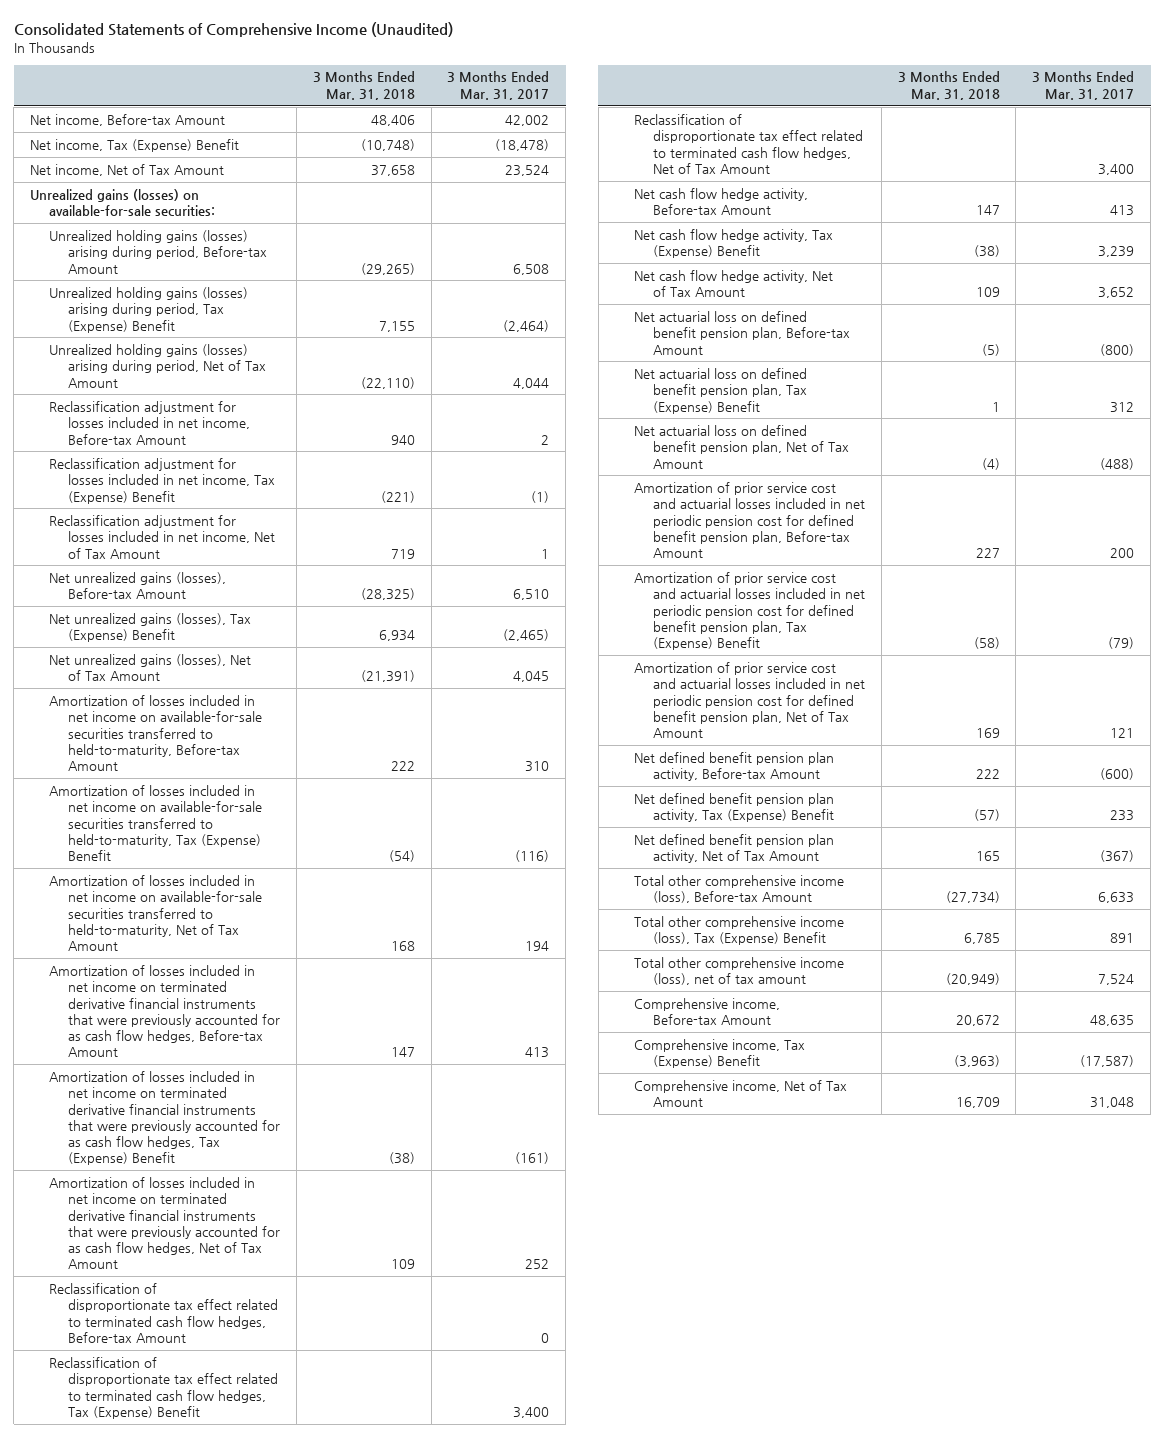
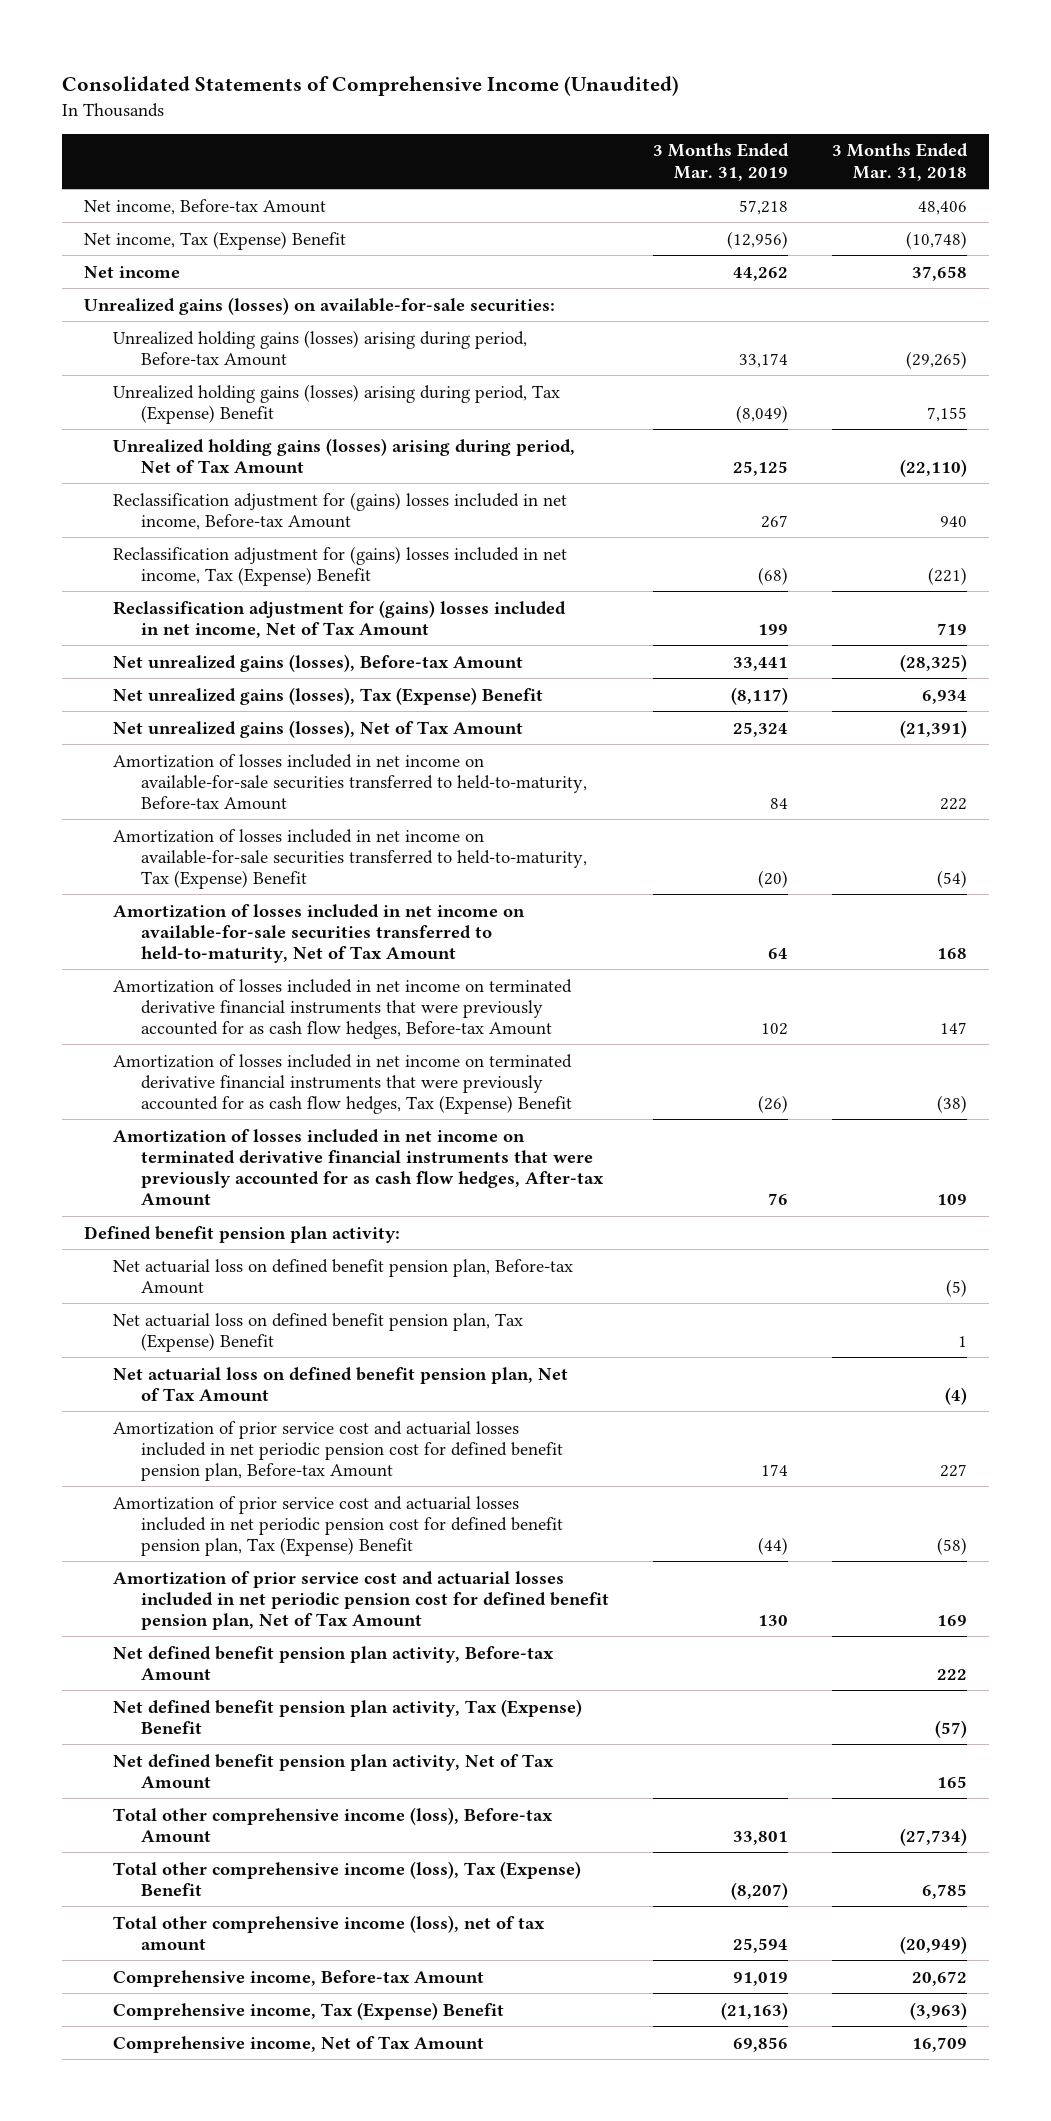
- | 3 Months Ended Mar. 31, 2018 | 3 Months Ended Mar. 31, 2017
+ | 3 Months Ended Mar. 31, 2019 | 3 Months Ended Mar. 31, 2018
- Net income, Net of Tax Amount | 37,658 | 23,524
+ Net income | 44,262 | 37,658
- Reclassification adjustment for losses included in net income, Before-tax Amount | 940 | 2
- Reclassification adjustment for losses included in net income, Tax (Expense) Benefit | (221) | (1)
- Reclassification adjustment for losses included in net income, Net of Tax Amount | 719 | 1
+ Reclassification adjustment for (gains) losses included in net income, Before-tax Amount | 267 | 940
+ Reclassification adjustment for (gains) losses included in net income, Tax (Expense) Benefit | (68) | (221)
+ Reclassification adjustment for (gains) losses included in net income, Net of Tax Amount | 199 | 719
- Amortization of losses included in net income on terminated derivative financial instruments that were previously accounted for as cash flow hedges, Net of Tax Amount | 109 | 252
- Reclassification of disproportionate tax effect related to terminated cash flow hedges, Before-tax Amount | | 0
- Reclassification of disproportionate tax effect related to terminated cash flow hedges, Tax (Expense) Benefit | | 3,400
- Reclassification of disproportionate tax effect related to terminated cash flow hedges, Net of Tax Amount | | 3,400
- Net cash flow hedge activity, Before-tax Amount | 147 | 413
- Net cash flow hedge activity, Tax (Expense) Benefit | (38) | 3,239
- Net cash flow hedge activity, Net of Tax Amount | 109 | 3,652
+ Amortization of losses included in net income on terminated derivative financial instruments that were previously accounted for as cash flow hedges, After-tax Amount | 76 | 109
+ Defined benefit pension plan activity:

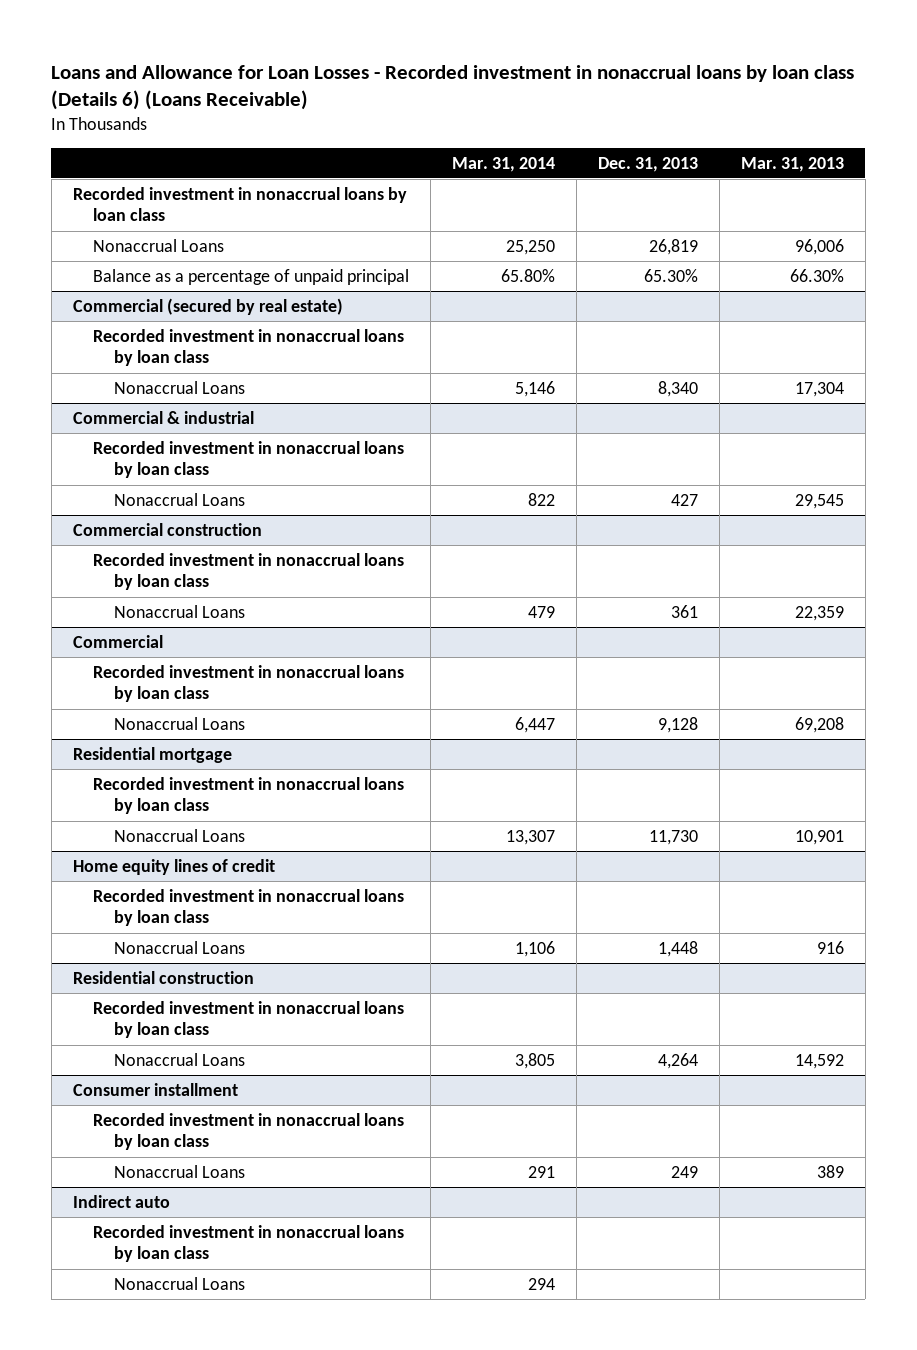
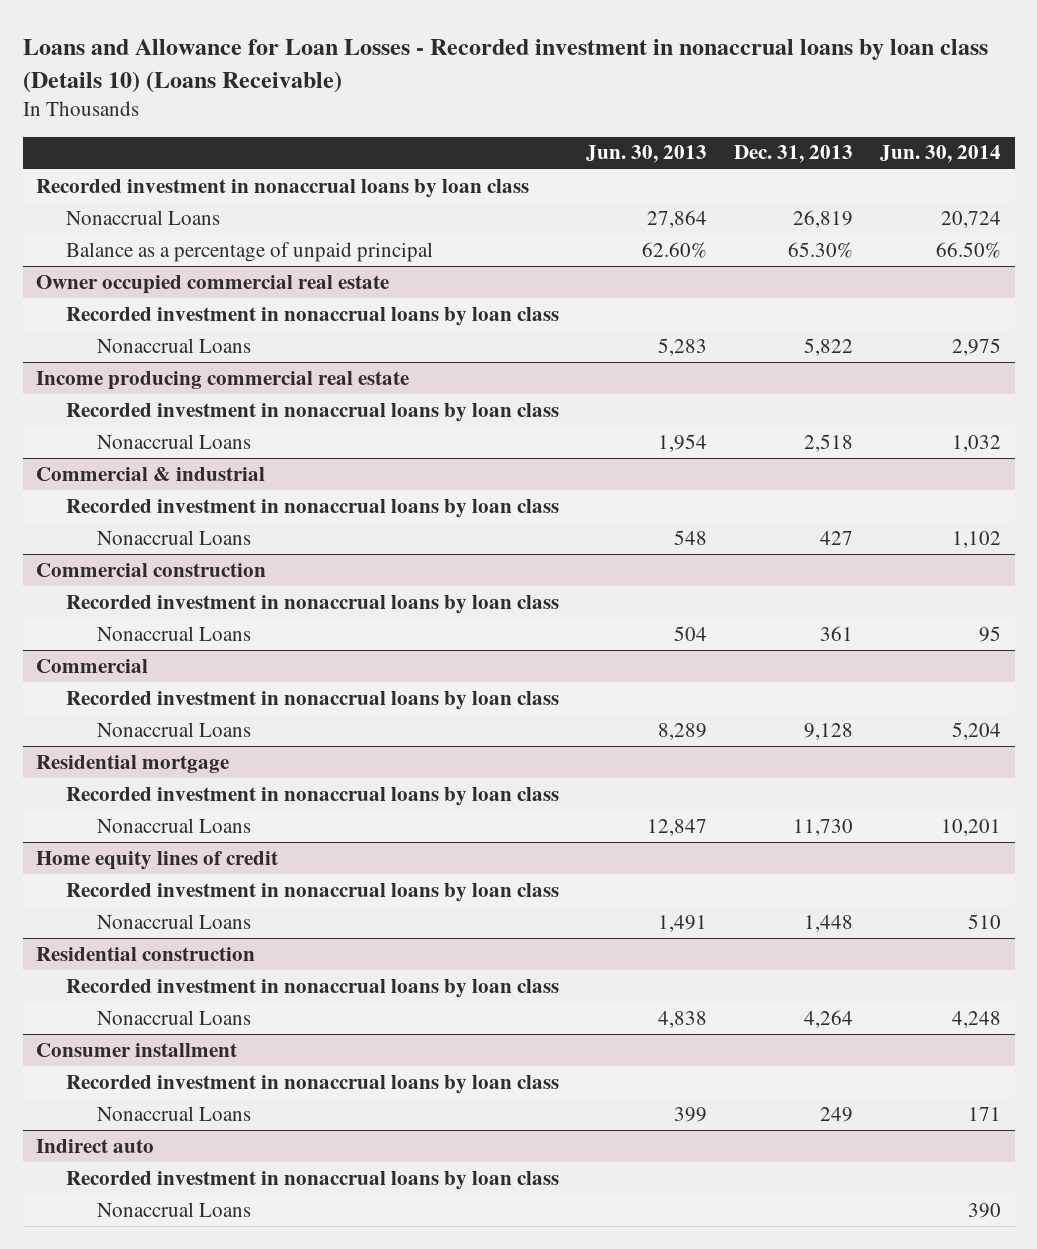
- Loans and Allowance for Loan Losses - Recorded investment in nonaccrual loans by loan class (Details 6) (Loans Receivable)
+ Loans and Allowance for Loan Losses - Recorded investment in nonaccrual loans by loan class (Details 10) (Loans Receivable)
- | Mar. 31, 2014 | Dec. 31, 2013 | Mar. 31, 2013
+ | Jun. 30, 2013 | Dec. 31, 2013 | Jun. 30, 2014
- Commercial (secured by real estate)
+ Owner occupied commercial real estate
- Nonaccrual Loans | 5,146 | 8,340 | 17,304
+ Nonaccrual Loans | 5,283 | 5,822 | 2,975
+ Income producing commercial real estate
+ Recorded investment in nonaccrual loans by loan class
+ Nonaccrual Loans | 1,954 | 2,518 | 1,032

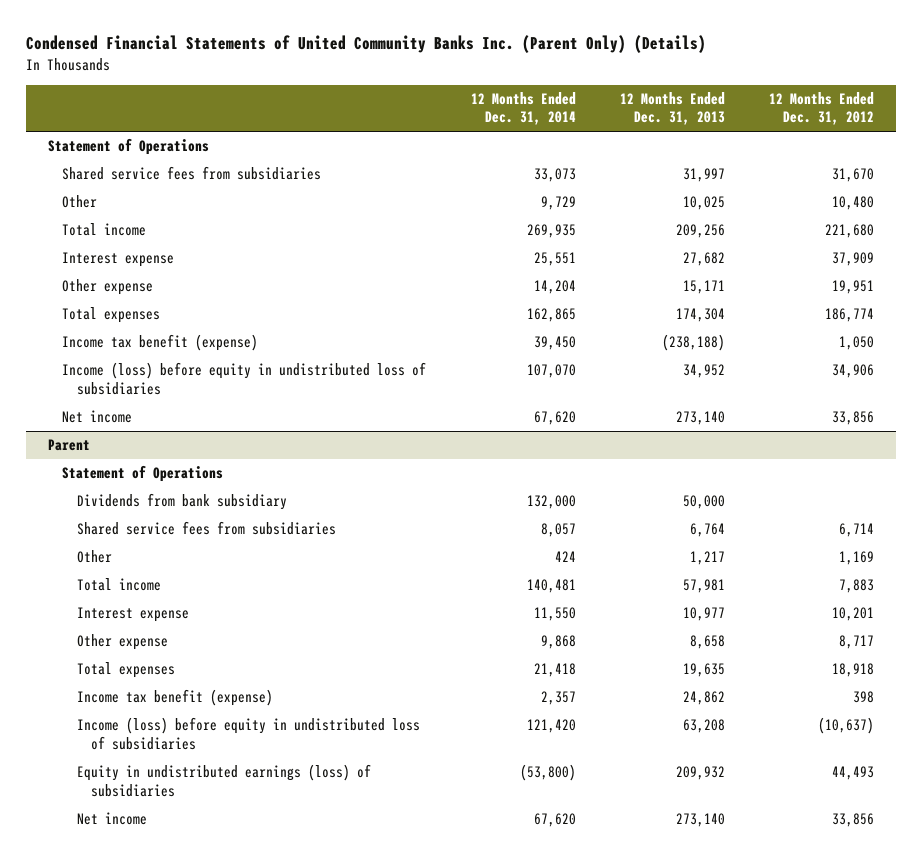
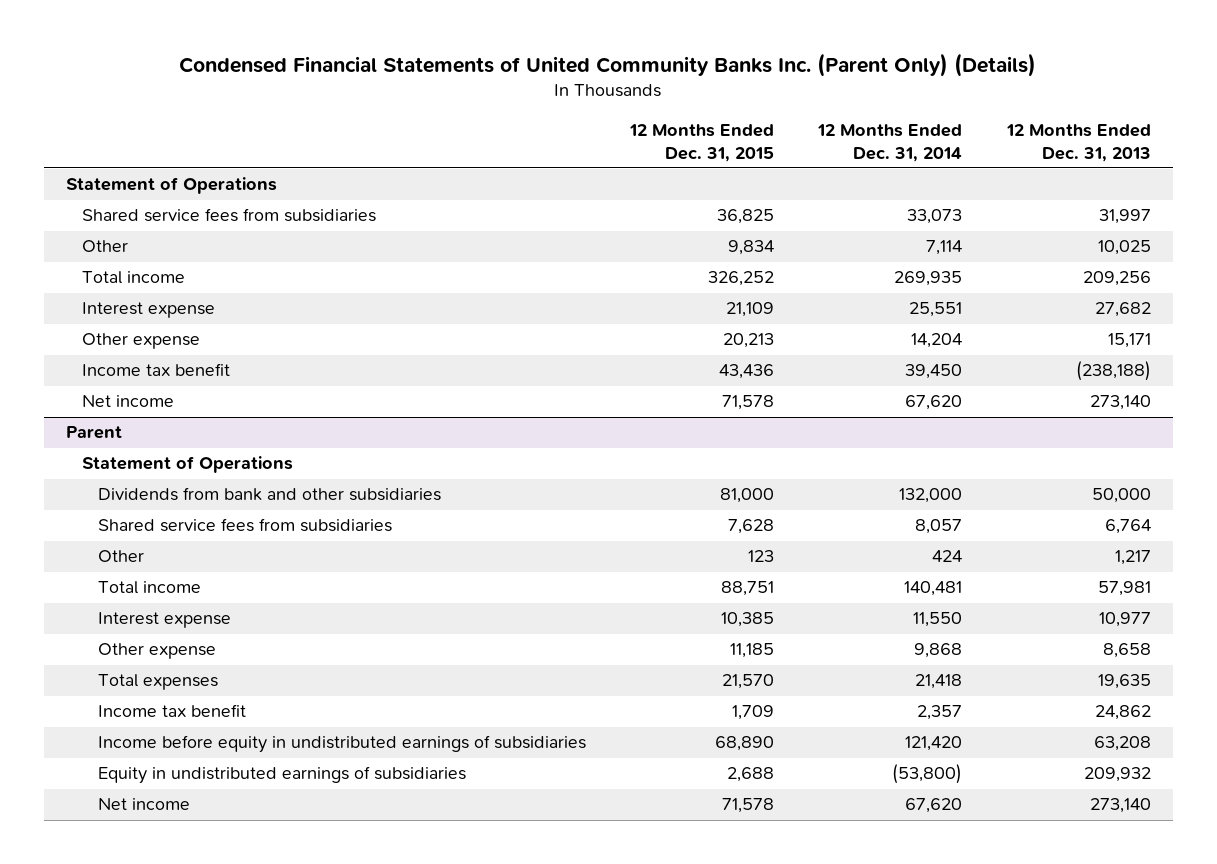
- | 12 Months Ended Dec. 31, 2014 | 12 Months Ended Dec. 31, 2013 | 12 Months Ended Dec. 31, 2012
+ | 12 Months Ended Dec. 31, 2015 | 12 Months Ended Dec. 31, 2014 | 12 Months Ended Dec. 31, 2013
- Other | 9,729 | 10,025 | 10,480
+ Other | 9,834 | 7,114 | 10,025
- Total expenses | 162,865 | 174,304 | 186,774
- Income tax benefit (expense) | 39,450 | (238,188) | 1,050
- Income (loss) before equity in undistributed loss of subsidiaries | 107,070 | 34,952 | 34,906
+ Income tax benefit | 43,436 | 39,450 | (238,188)
@ Parent
- Dividends from bank subsidiary | 132,000 | 50,000 |
+ Dividends from bank and other subsidiaries | 81,000 | 132,000 | 50,000
- Income tax benefit (expense) | 2,357 | 24,862 | 398
- Income (loss) before equity in undistributed loss of subsidiaries | 121,420 | 63,208 | (10,637)
- Equity in undistributed earnings (loss) of subsidiaries | (53,800) | 209,932 | 44,493
+ Income tax benefit | 1,709 | 2,357 | 24,862
+ Income before equity in undistributed earnings of subsidiaries | 68,890 | 121,420 | 63,208
+ Equity in undistributed earnings of subsidiaries | 2,688 | (53,800) | 209,932

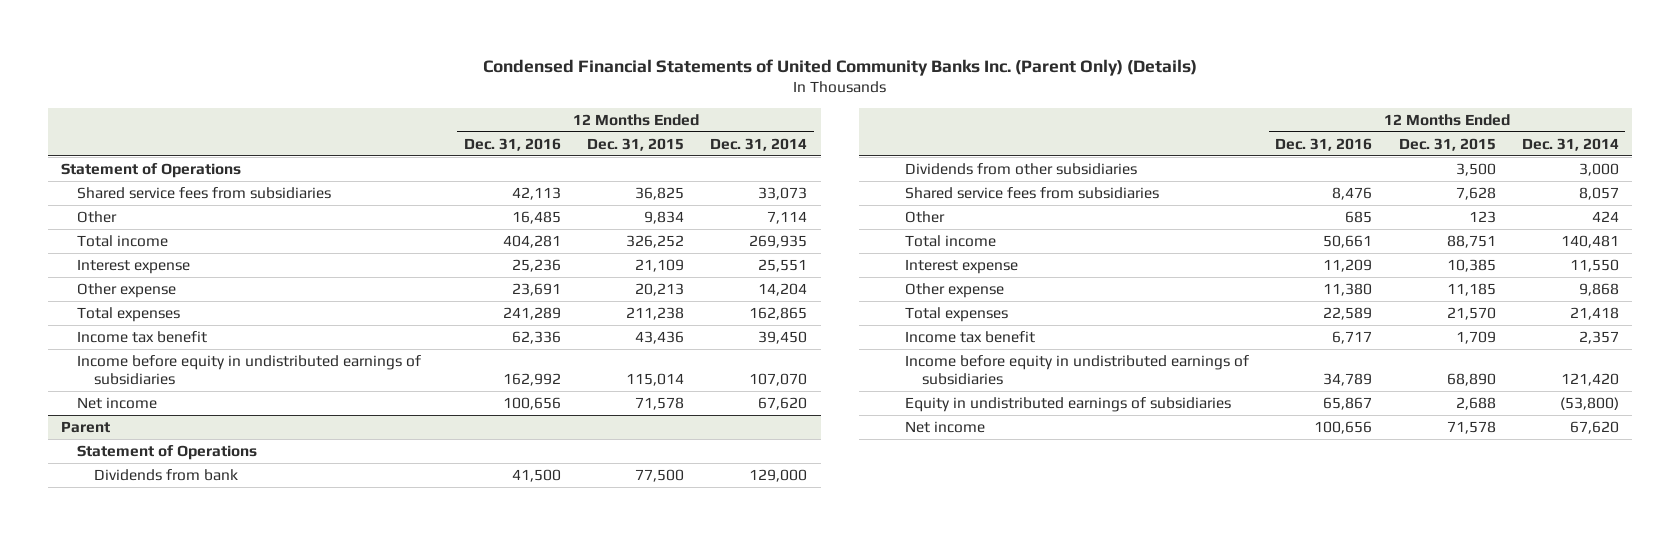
- | 12 Months Ended Dec. 31, 2015 | 12 Months Ended Dec. 31, 2014 | 12 Months Ended Dec. 31, 2013
+ | 12 Months Ended Dec. 31, 2016 | 12 Months Ended Dec. 31, 2015 | 12 Months Ended Dec. 31, 2014
+ Total expenses | 241,289 | 211,238 | 162,865
+ Income before equity in undistributed earnings of subsidiaries | 162,992 | 115,014 | 107,070
@ Parent
- Dividends from bank and other subsidiaries | 81,000 | 132,000 | 50,000
+ Dividends from bank | 41,500 | 77,500 | 129,000
+ Dividends from other subsidiaries | | 3,500 | 3,000

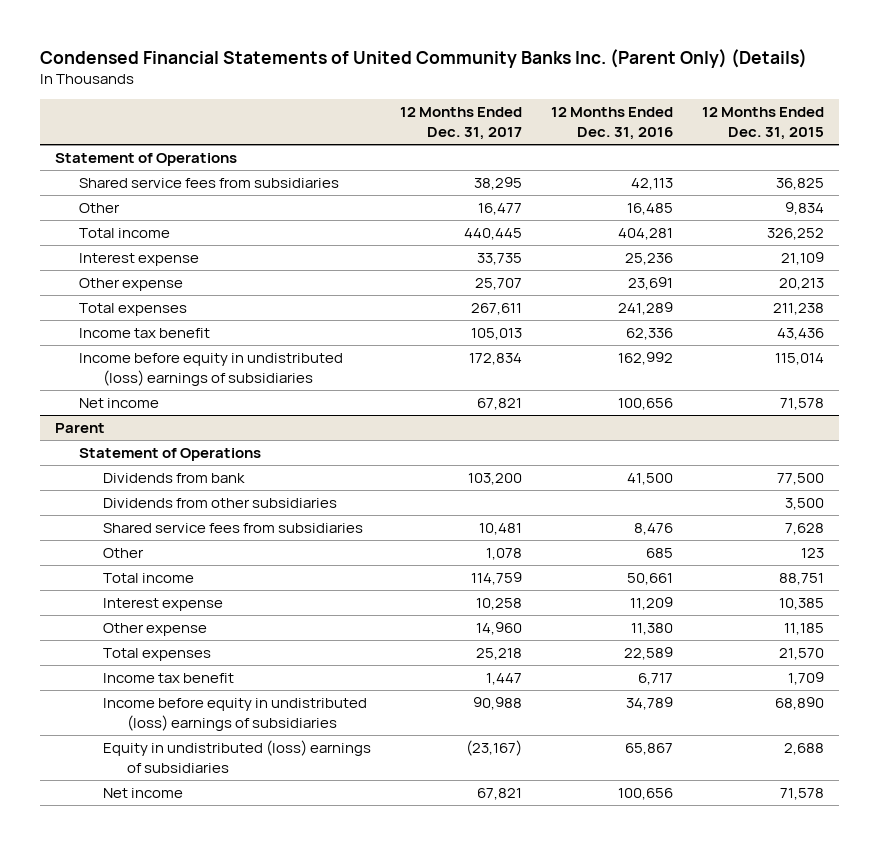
- | 12 Months Ended Dec. 31, 2016 | 12 Months Ended Dec. 31, 2015 | 12 Months Ended Dec. 31, 2014
+ | 12 Months Ended Dec. 31, 2017 | 12 Months Ended Dec. 31, 2016 | 12 Months Ended Dec. 31, 2015
- Income before equity in undistributed earnings of subsidiaries | 162,992 | 115,014 | 107,070
+ Income before equity in undistributed (loss) earnings of subsidiaries | 172,834 | 162,992 | 115,014
@ Parent
- Income before equity in undistributed earnings of subsidiaries | 34,789 | 68,890 | 121,420
- Equity in undistributed earnings of subsidiaries | 65,867 | 2,688 | (53,800)
+ Income before equity in undistributed (loss) earnings of subsidiaries | 90,988 | 34,789 | 68,890
+ Equity in undistributed (loss) earnings of subsidiaries | (23,167) | 65,867 | 2,688

